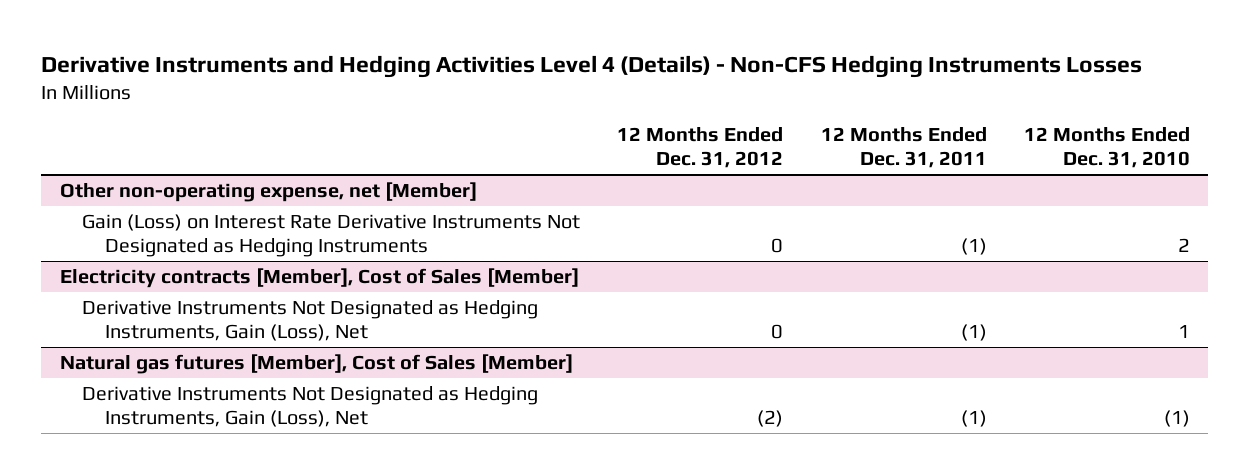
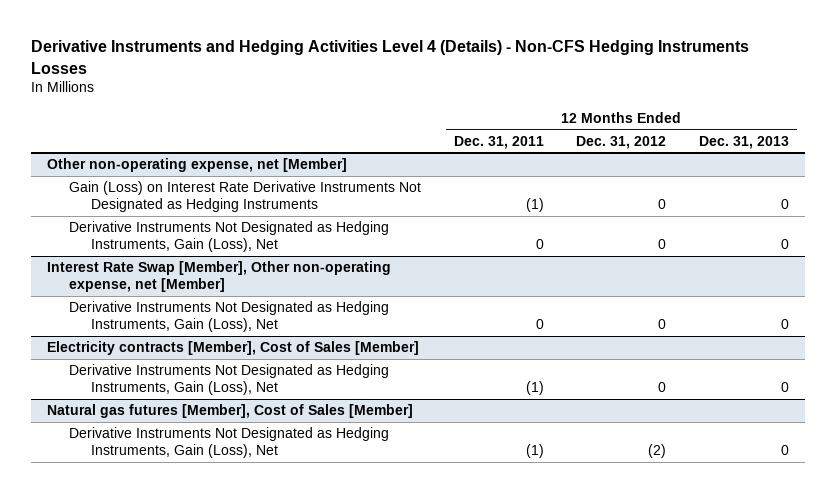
- | 12 Months Ended Dec. 31, 2012 | 12 Months Ended Dec. 31, 2011 | 12 Months Ended Dec. 31, 2010
+ | 12 Months Ended Dec. 31, 2011 | 12 Months Ended Dec. 31, 2012 | 12 Months Ended Dec. 31, 2013
@ Other non-operating expense, net [Member]
+ Derivative Instruments Not Designated as Hedging Instruments, Gain (Loss), Net | 0 | 0 | 0
+ Interest Rate Swap [Member], Other non-operating expense, net [Member]
+ Derivative Instruments Not Designated as Hedging Instruments, Gain (Loss), Net | 0 | 0 | 0

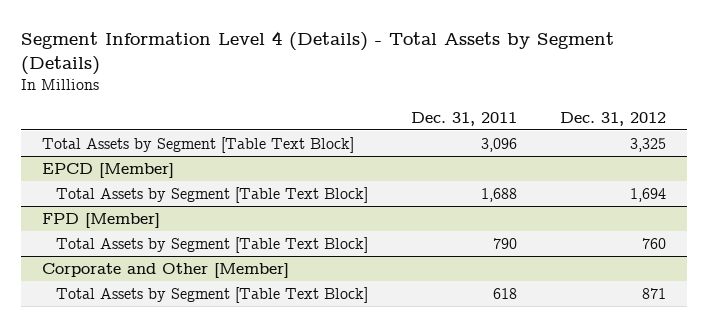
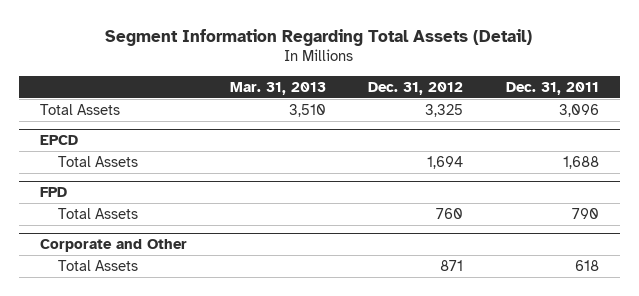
- Segment Information Level 4 (Details) - Total Assets by Segment (Details)
+ Segment Information Regarding Total Assets (Detail)
- | Dec. 31, 2011 | Dec. 31, 2012
+ | Mar. 31, 2013 | Dec. 31, 2012 | Dec. 31, 2011
- Total Assets by Segment [Table Text Block] | 3,096 | 3,325
- EPCD [Member]
- Total Assets by Segment [Table Text Block] | 1,688 | 1,694
- FPD [Member]
- Total Assets by Segment [Table Text Block] | 790 | 760
- Corporate and Other [Member]
- Total Assets by Segment [Table Text Block] | 618 | 871
+ Total Assets | 3,510 | 3,325 | 3,096
+ EPCD
+ Total Assets | | 1,694 | 1,688
+ FPD
+ Total Assets | | 760 | 790
+ Corporate and Other
+ Total Assets | | 871 | 618

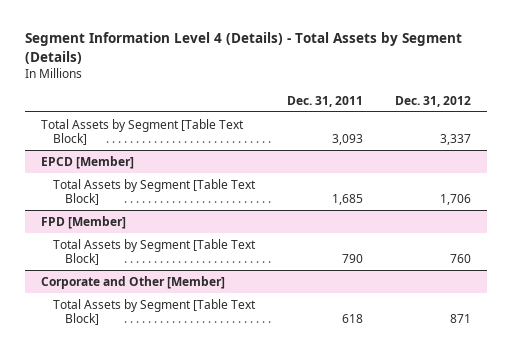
- Segment Information Regarding Total Assets (Detail)
+ Segment Information Level 4 (Details) - Total Assets by Segment (Details)
- | Mar. 31, 2013 | Dec. 31, 2012 | Dec. 31, 2011
+ | Dec. 31, 2011 | Dec. 31, 2012
- Total Assets | 3,510 | 3,325 | 3,096
- EPCD
- Total Assets | | 1,694 | 1,688
- FPD
- Total Assets | | 760 | 790
- Corporate and Other
- Total Assets | | 871 | 618
+ Total Assets by Segment [Table Text Block] | 3,093 | 3,337
+ EPCD [Member]
+ Total Assets by Segment [Table Text Block] | 1,685 | 1,706
+ FPD [Member]
+ Total Assets by Segment [Table Text Block] | 790 | 760
+ Corporate and Other [Member]
+ Total Assets by Segment [Table Text Block] | 618 | 871

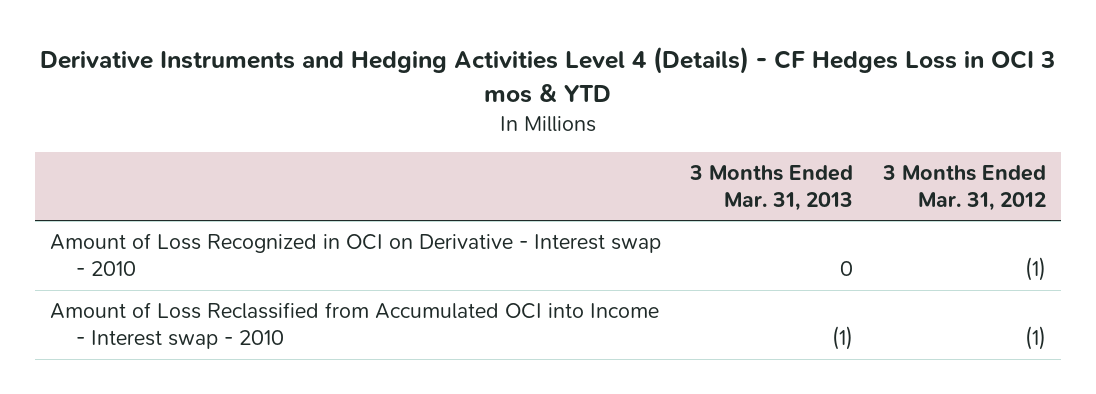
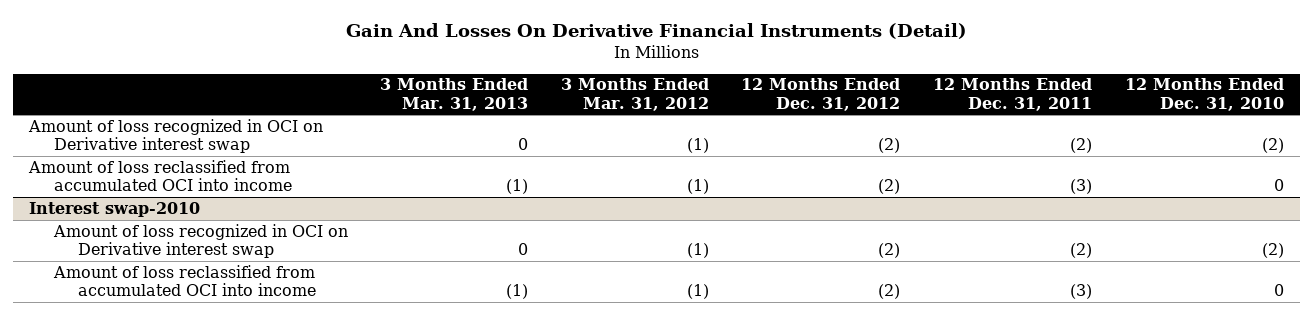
- Derivative Instruments and Hedging Activities Level 4 (Details) - CF Hedges Loss in OCI 3 mos & YTD
+ Gain And Losses On Derivative Financial Instruments (Detail)
- | 3 Months Ended Mar. 31, 2013 | 3 Months Ended Mar. 31, 2012
+ | 3 Months Ended Mar. 31, 2013 | 3 Months Ended Mar. 31, 2012 | 12 Months Ended Dec. 31, 2012 | 12 Months Ended Dec. 31, 2011 | 12 Months Ended Dec. 31, 2010
- Amount of Loss Recognized in OCI on Derivative - Interest swap - 2010 | 0 | (1)
- Amount of Loss Reclassified from Accumulated OCI into Income - Interest swap - 2010 | (1) | (1)
+ Amount of loss recognized in OCI on Derivative interest swap | 0 | (1) | (2) | (2) | (2)
+ Amount of loss reclassified from accumulated OCI into income | (1) | (1) | (2) | (3) | 0
+ Interest swap-2010
+ Amount of loss recognized in OCI on Derivative interest swap | 0 | (1) | (2) | (2) | (2)
+ Amount of loss reclassified from accumulated OCI into income | (1) | (1) | (2) | (3) | 0

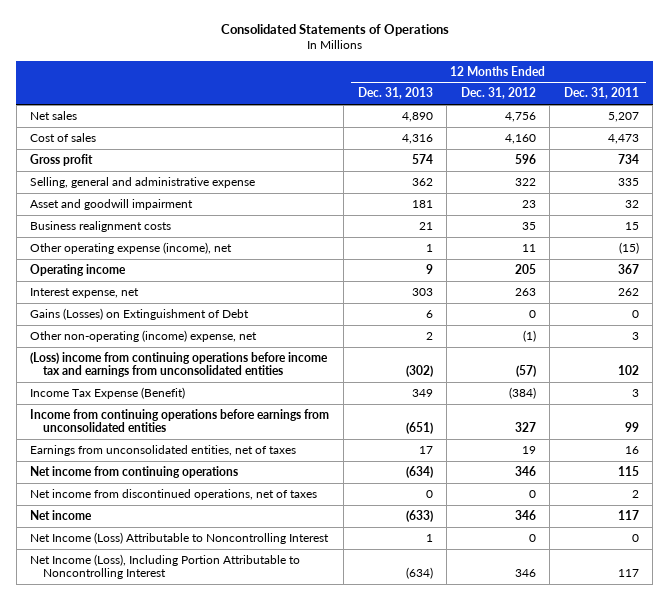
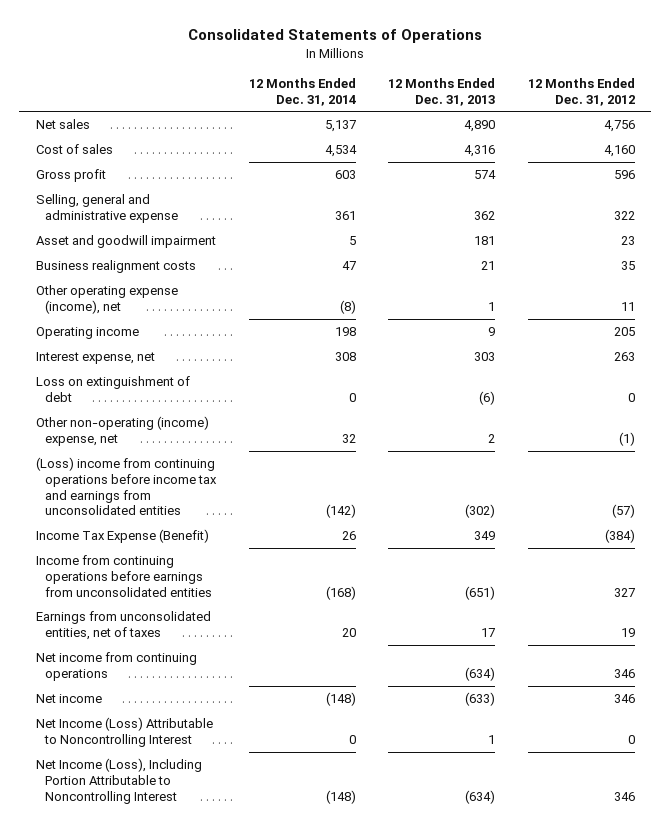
- | 12 Months Ended Dec. 31, 2013 | 12 Months Ended Dec. 31, 2012 | 12 Months Ended Dec. 31, 2011
+ | 12 Months Ended Dec. 31, 2014 | 12 Months Ended Dec. 31, 2013 | 12 Months Ended Dec. 31, 2012
- Gains (Losses) on Extinguishment of Debt | 6 | 0 | 0
+ Loss on extinguishment of debt | 0 | (6) | 0
- Net income from discontinued operations, net of taxes | 0 | 0 | 2

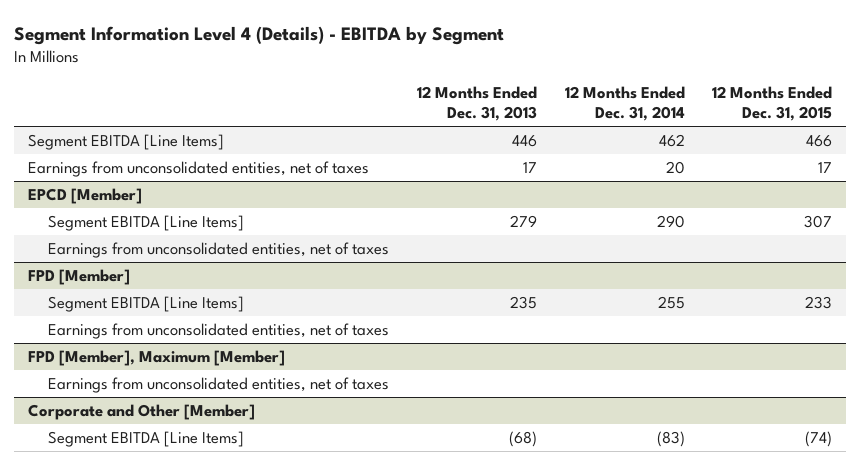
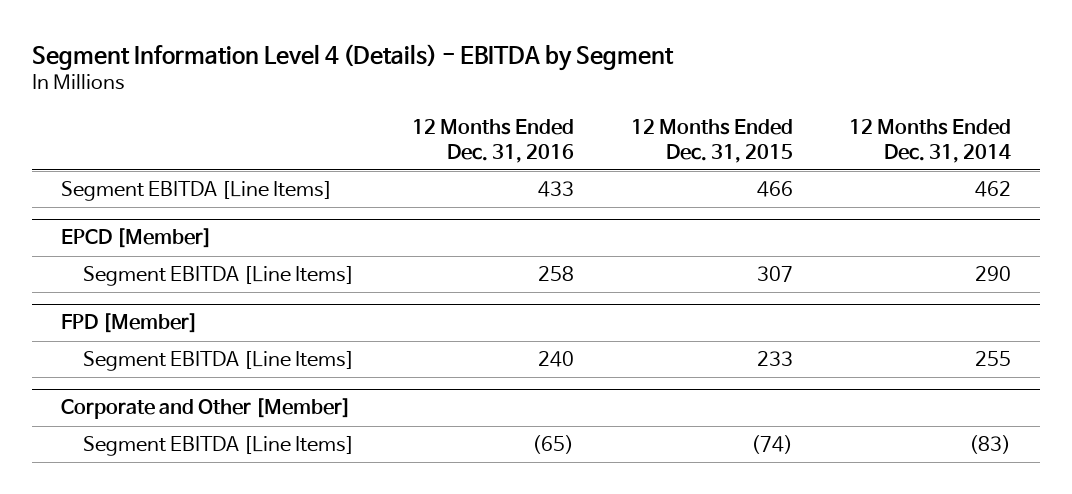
- | 12 Months Ended Dec. 31, 2013 | 12 Months Ended Dec. 31, 2014 | 12 Months Ended Dec. 31, 2015
+ | 12 Months Ended Dec. 31, 2016 | 12 Months Ended Dec. 31, 2015 | 12 Months Ended Dec. 31, 2014
- Earnings from unconsolidated entities, net of taxes | 17 | 20 | 17
@ EPCD [Member]
- Earnings from unconsolidated entities, net of taxes
@ FPD [Member]
- Earnings from unconsolidated entities, net of taxes
- FPD [Member], Maximum [Member]
- Earnings from unconsolidated entities, net of taxes

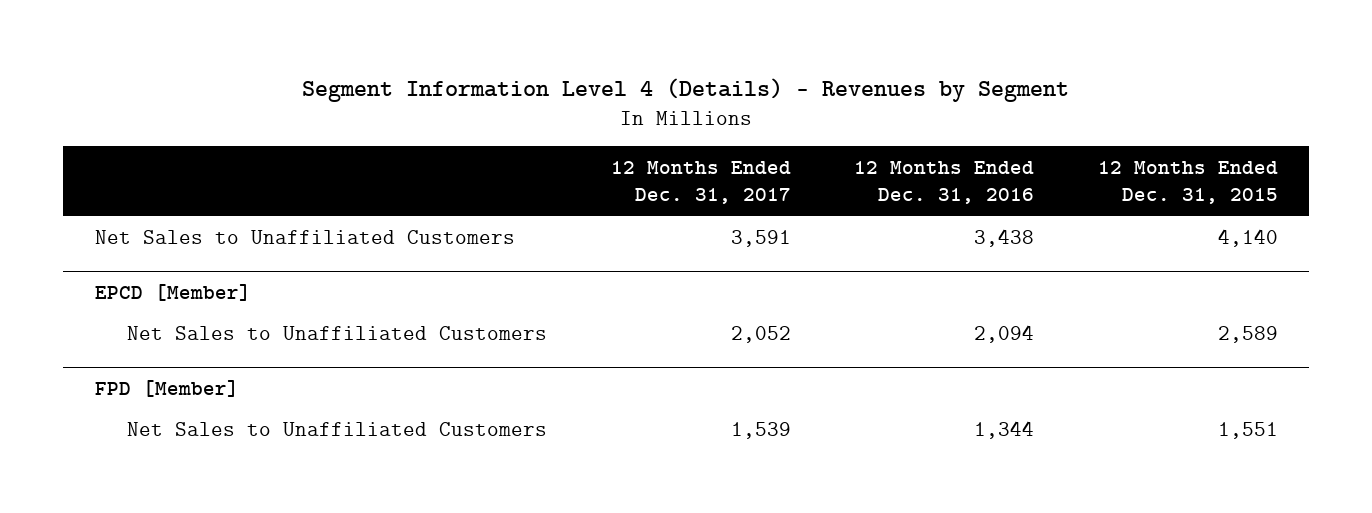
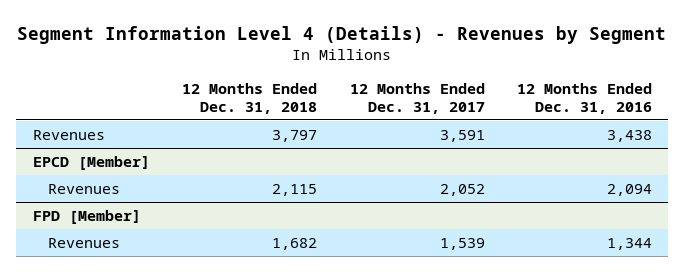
- | 12 Months Ended Dec. 31, 2017 | 12 Months Ended Dec. 31, 2016 | 12 Months Ended Dec. 31, 2015
+ | 12 Months Ended Dec. 31, 2018 | 12 Months Ended Dec. 31, 2017 | 12 Months Ended Dec. 31, 2016
- Net Sales to Unaffiliated Customers | 3,591 | 3,438 | 4,140
+ Revenues | 3,797 | 3,591 | 3,438
@ EPCD [Member]
- Net Sales to Unaffiliated Customers | 2,052 | 2,094 | 2,589
+ Revenues | 2,115 | 2,052 | 2,094
@ FPD [Member]
- Net Sales to Unaffiliated Customers | 1,539 | 1,344 | 1,551
+ Revenues | 1,682 | 1,539 | 1,344

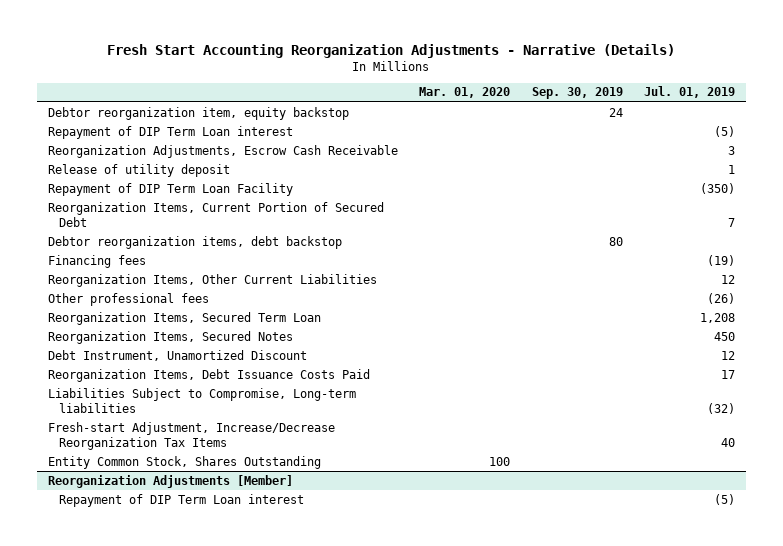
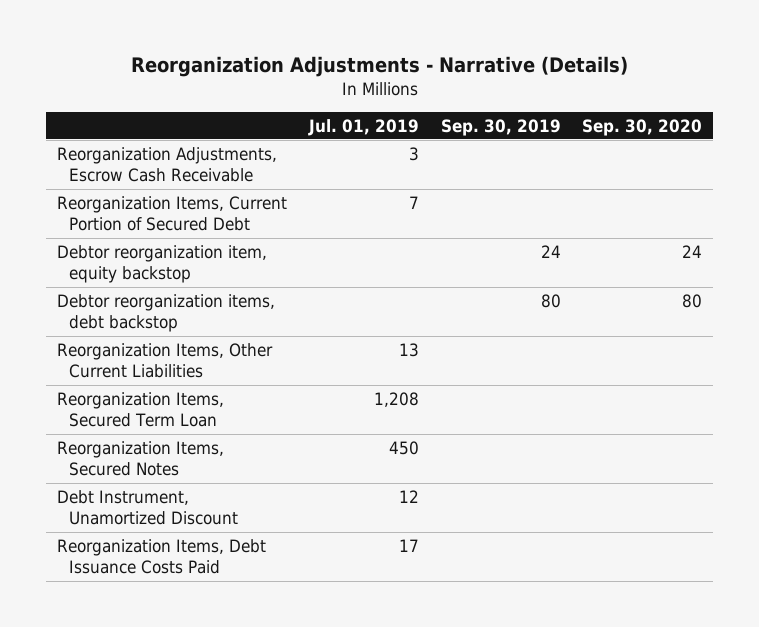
- Fresh Start Accounting Reorganization Adjustments - Narrative (Details)
+ Reorganization Adjustments - Narrative (Details)
- | Mar. 01, 2020 | Sep. 30, 2019 | Jul. 01, 2019
+ | Jul. 01, 2019 | Sep. 30, 2019 | Sep. 30, 2020
- Repayment of DIP Term Loan interest | | | (5)
- Release of utility deposit | | | 1
- Repayment of DIP Term Loan Facility | | | (350)
moved down: Debtor reorganization item, equity backstop | | 24 | 24
- Financing fees | | | (19)
- Reorganization Items, Other Current Liabilities | | | 12
- Other professional fees | | | (26)
+ Reorganization Items, Other Current Liabilities | 13 | |
- Liabilities Subject to Compromise, Long-term liabilities | | | (32)
- Fresh-start Adjustment, Increase/Decrease Reorganization Tax Items | | | 40
- Entity Common Stock, Shares Outstanding | 100 | |
- Reorganization Adjustments [Member]
- Repayment of DIP Term Loan interest | | | (5)

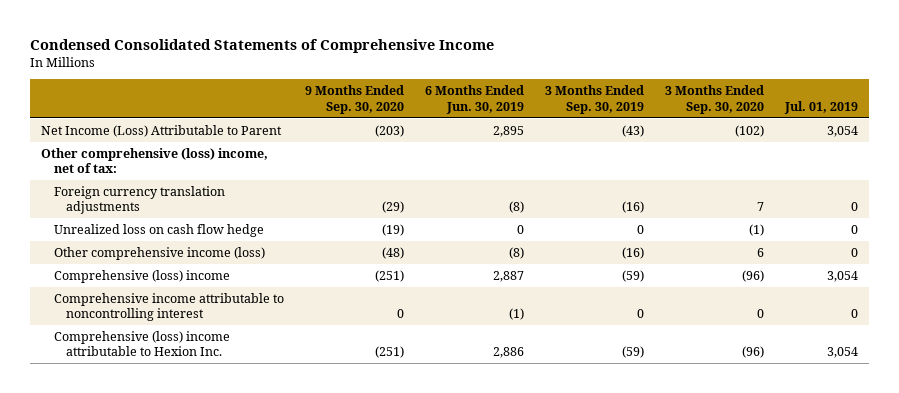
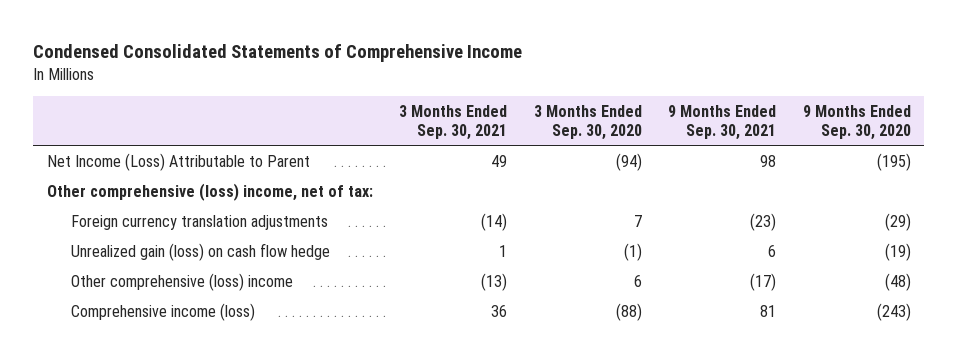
- | 9 Months Ended Sep. 30, 2020 | 6 Months Ended Jun. 30, 2019 | 3 Months Ended Sep. 30, 2019 | 3 Months Ended Sep. 30, 2020 | Jul. 01, 2019
+ | 3 Months Ended Sep. 30, 2021 | 3 Months Ended Sep. 30, 2020 | 9 Months Ended Sep. 30, 2021 | 9 Months Ended Sep. 30, 2020
- Net Income (Loss) Attributable to Parent | (203) | 2,895 | (43) | (102) | 3,054
+ Net Income (Loss) Attributable to Parent | 49 | (94) | 98 | (195)
- Unrealized loss on cash flow hedge | (19) | 0 | 0 | (1) | 0
- Other comprehensive income (loss) | (48) | (8) | (16) | 6 | 0
- Comprehensive (loss) income | (251) | 2,887 | (59) | (96) | 3,054
- Comprehensive income attributable to noncontrolling interest | 0 | (1) | 0 | 0 | 0
- Comprehensive (loss) income attributable to Hexion Inc. | (251) | 2,886 | (59) | (96) | 3,054
+ Unrealized gain (loss) on cash flow hedge | 1 | (1) | 6 | (19)
+ Other comprehensive (loss) income | (13) | 6 | (17) | (48)
+ Comprehensive income (loss) | 36 | (88) | 81 | (243)

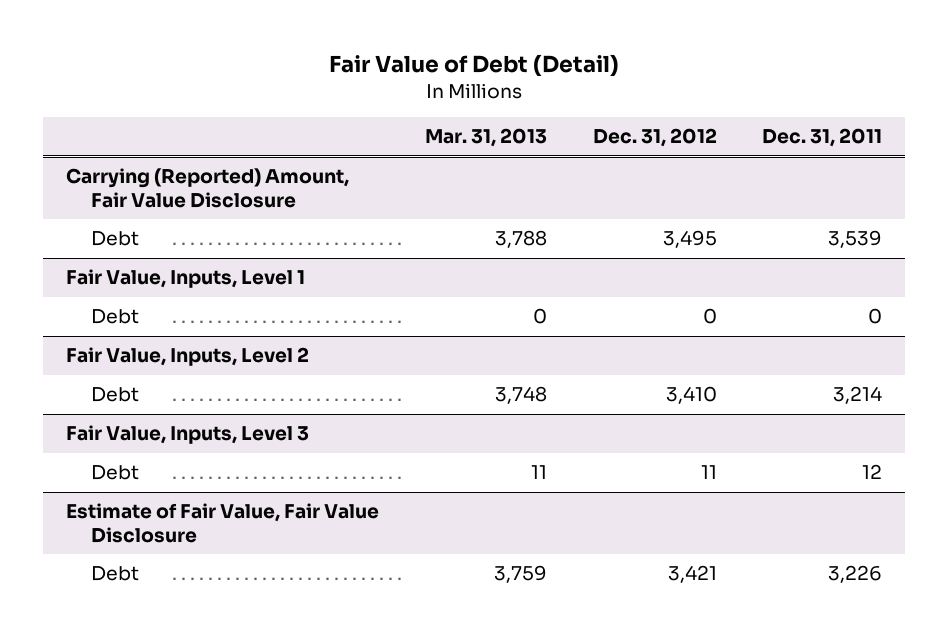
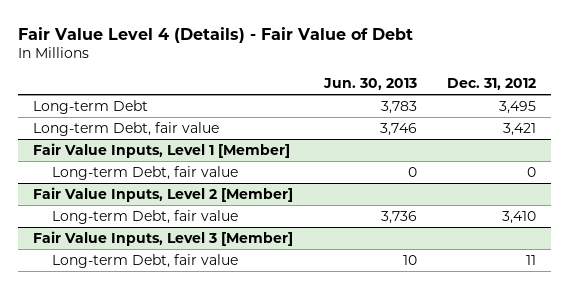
- Fair Value of Debt (Detail)
+ Fair Value Level 4 (Details) - Fair Value of Debt
- | Mar. 31, 2013 | Dec. 31, 2012 | Dec. 31, 2011
+ | Jun. 30, 2013 | Dec. 31, 2012
- Carrying (Reported) Amount, Fair Value Disclosure
- Debt | 3,788 | 3,495 | 3,539
- Fair Value, Inputs, Level 1
- Debt | 0 | 0 | 0
- Fair Value, Inputs, Level 2
- Debt | 3,748 | 3,410 | 3,214
- Fair Value, Inputs, Level 3
- Debt | 11 | 11 | 12
- Estimate of Fair Value, Fair Value Disclosure
- Debt | 3,759 | 3,421 | 3,226
+ Long-term Debt | 3,783 | 3,495
+ Long-term Debt, fair value | 3,746 | 3,421
+ Fair Value Inputs, Level 1 [Member]
+ Long-term Debt, fair value | 0 | 0
+ Fair Value Inputs, Level 2 [Member]
+ Long-term Debt, fair value | 3,736 | 3,410
+ Fair Value Inputs, Level 3 [Member]
+ Long-term Debt, fair value | 10 | 11

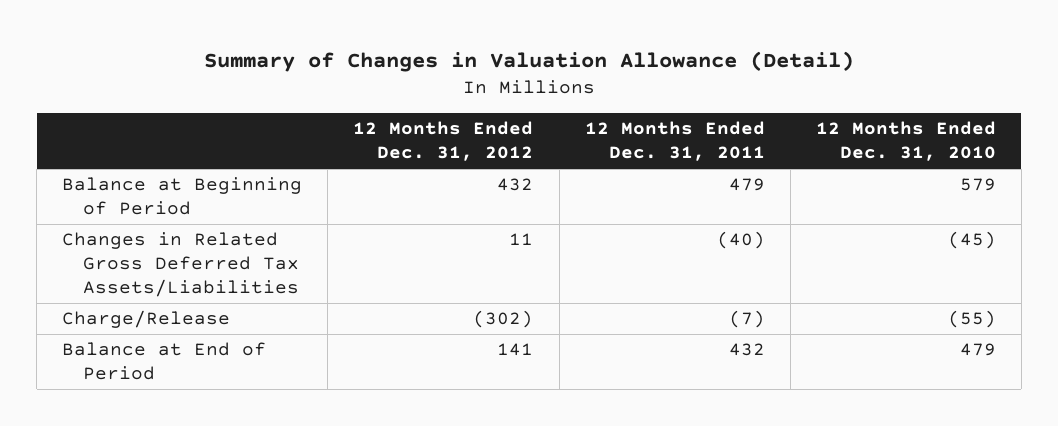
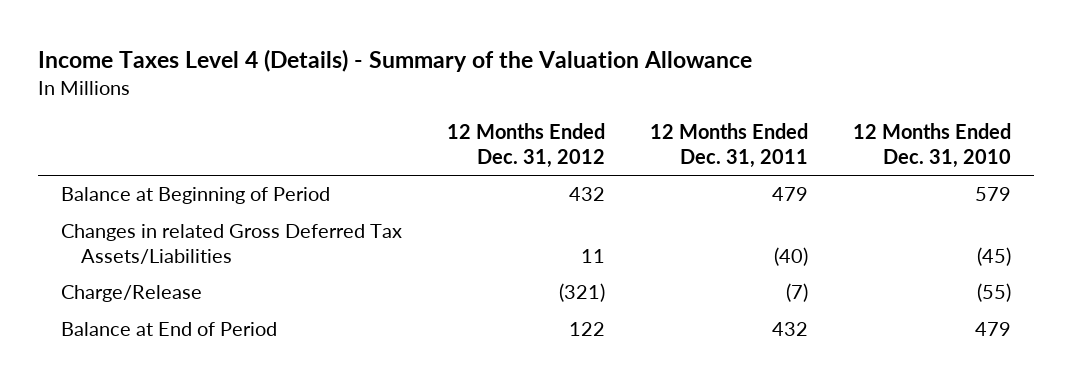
- Summary of Changes in Valuation Allowance (Detail)
+ Income Taxes Level 4 (Details) - Summary of the Valuation Allowance
- Changes in Related Gross Deferred Tax Assets/Liabilities | 11 | (40) | (45)
- Charge/Release | (302) | (7) | (55)
- Balance at End of Period | 141 | 432 | 479
+ Changes in related Gross Deferred Tax Assets/Liabilities | 11 | (40) | (45)
+ Charge/Release | (321) | (7) | (55)
+ Balance at End of Period | 122 | 432 | 479

